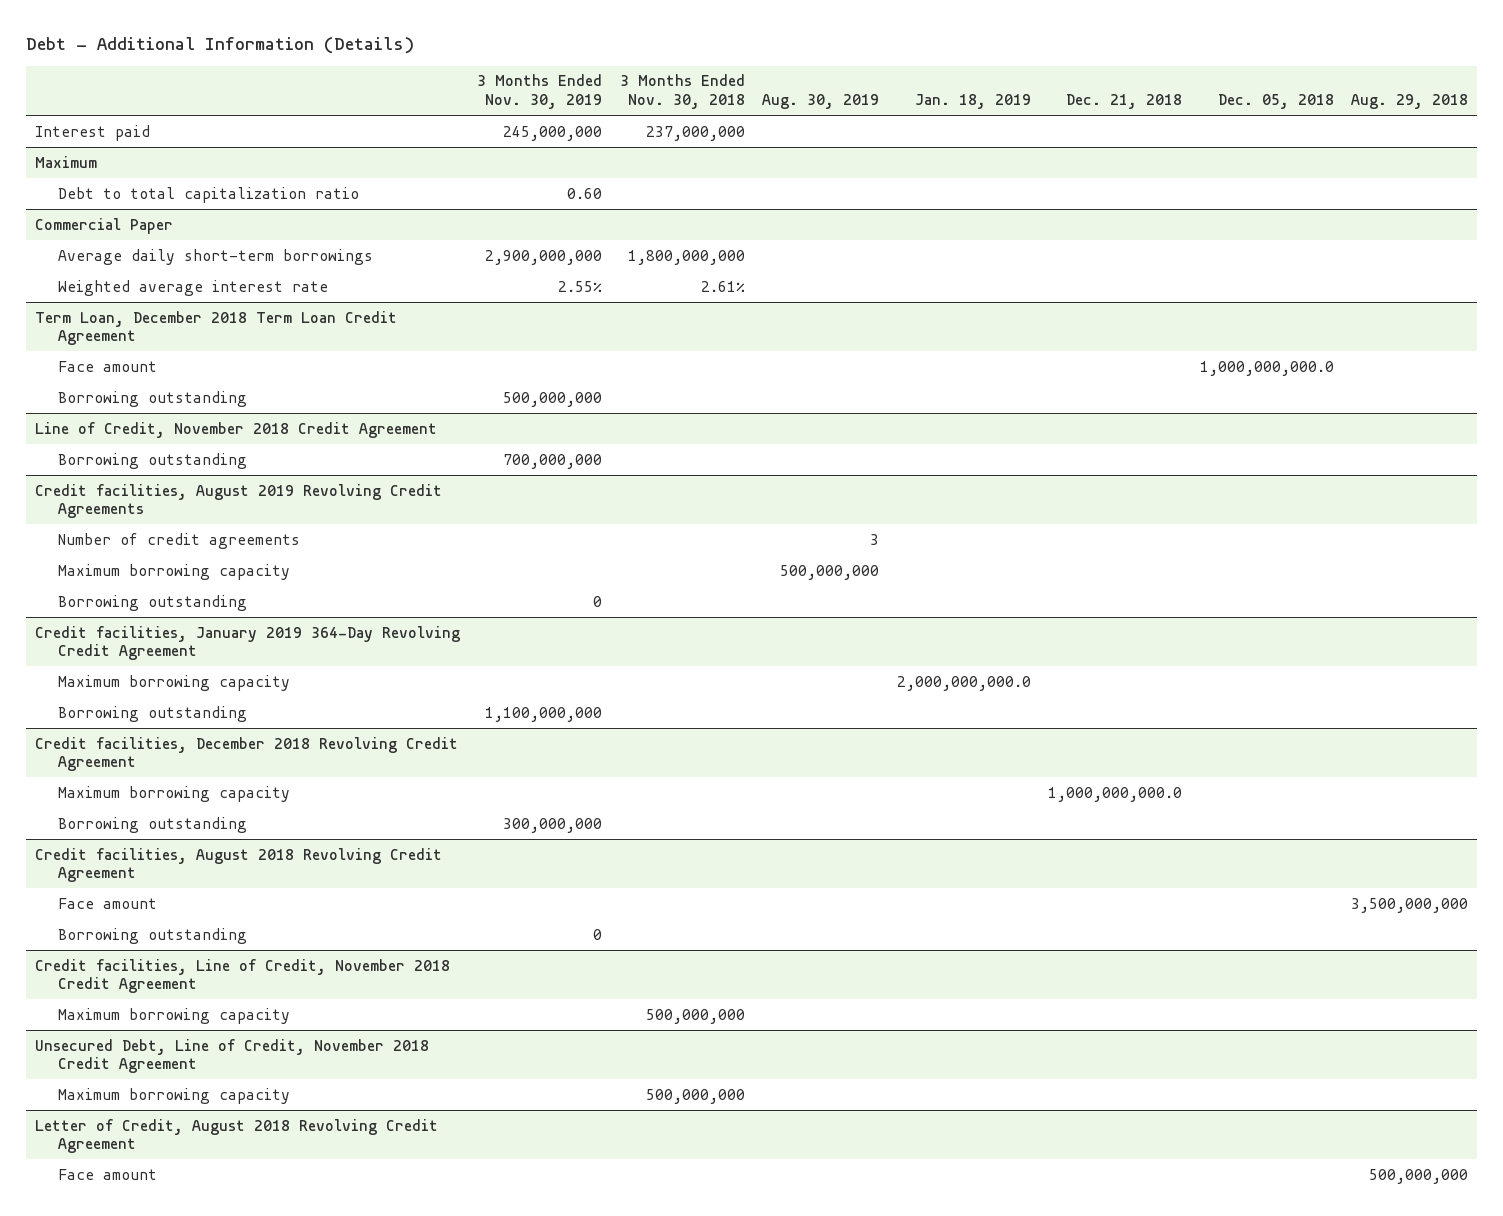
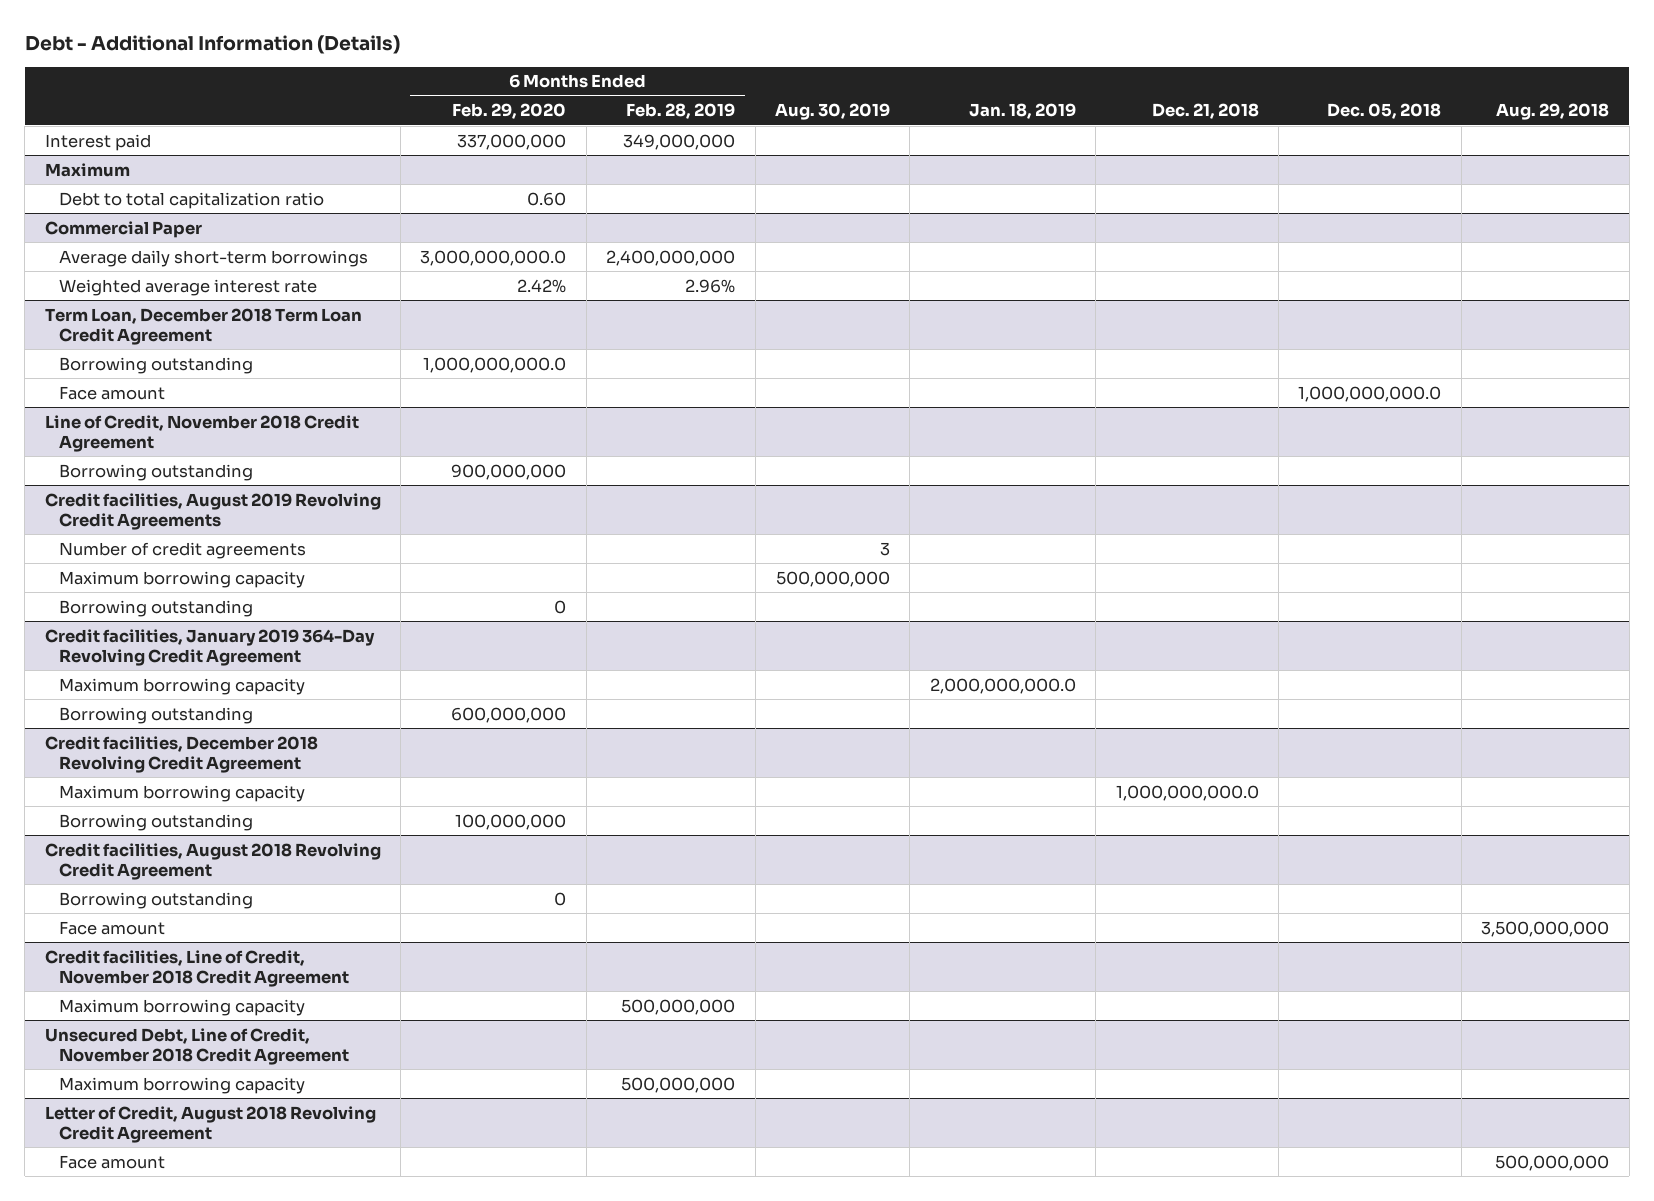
- | 3 Months Ended Nov. 30, 2019 | 3 Months Ended Nov. 30, 2018 | Aug. 30, 2019 | Jan. 18, 2019 | Dec. 21, 2018 | Dec. 05, 2018 | Aug. 29, 2018
+ | 6 Months Ended Feb. 29, 2020 | 6 Months Ended Feb. 28, 2019 | Aug. 30, 2019 | Jan. 18, 2019 | Dec. 21, 2018 | Dec. 05, 2018 | Aug. 29, 2018
@ Term Loan, December 2018 Term Loan Credit Agreement
moved down: Face amount | | | | | | 1,000,000,000.0 |
@ Credit facilities, August 2018 Revolving Credit Agreement
moved down: Face amount | | | | | | | 3,500,000,000

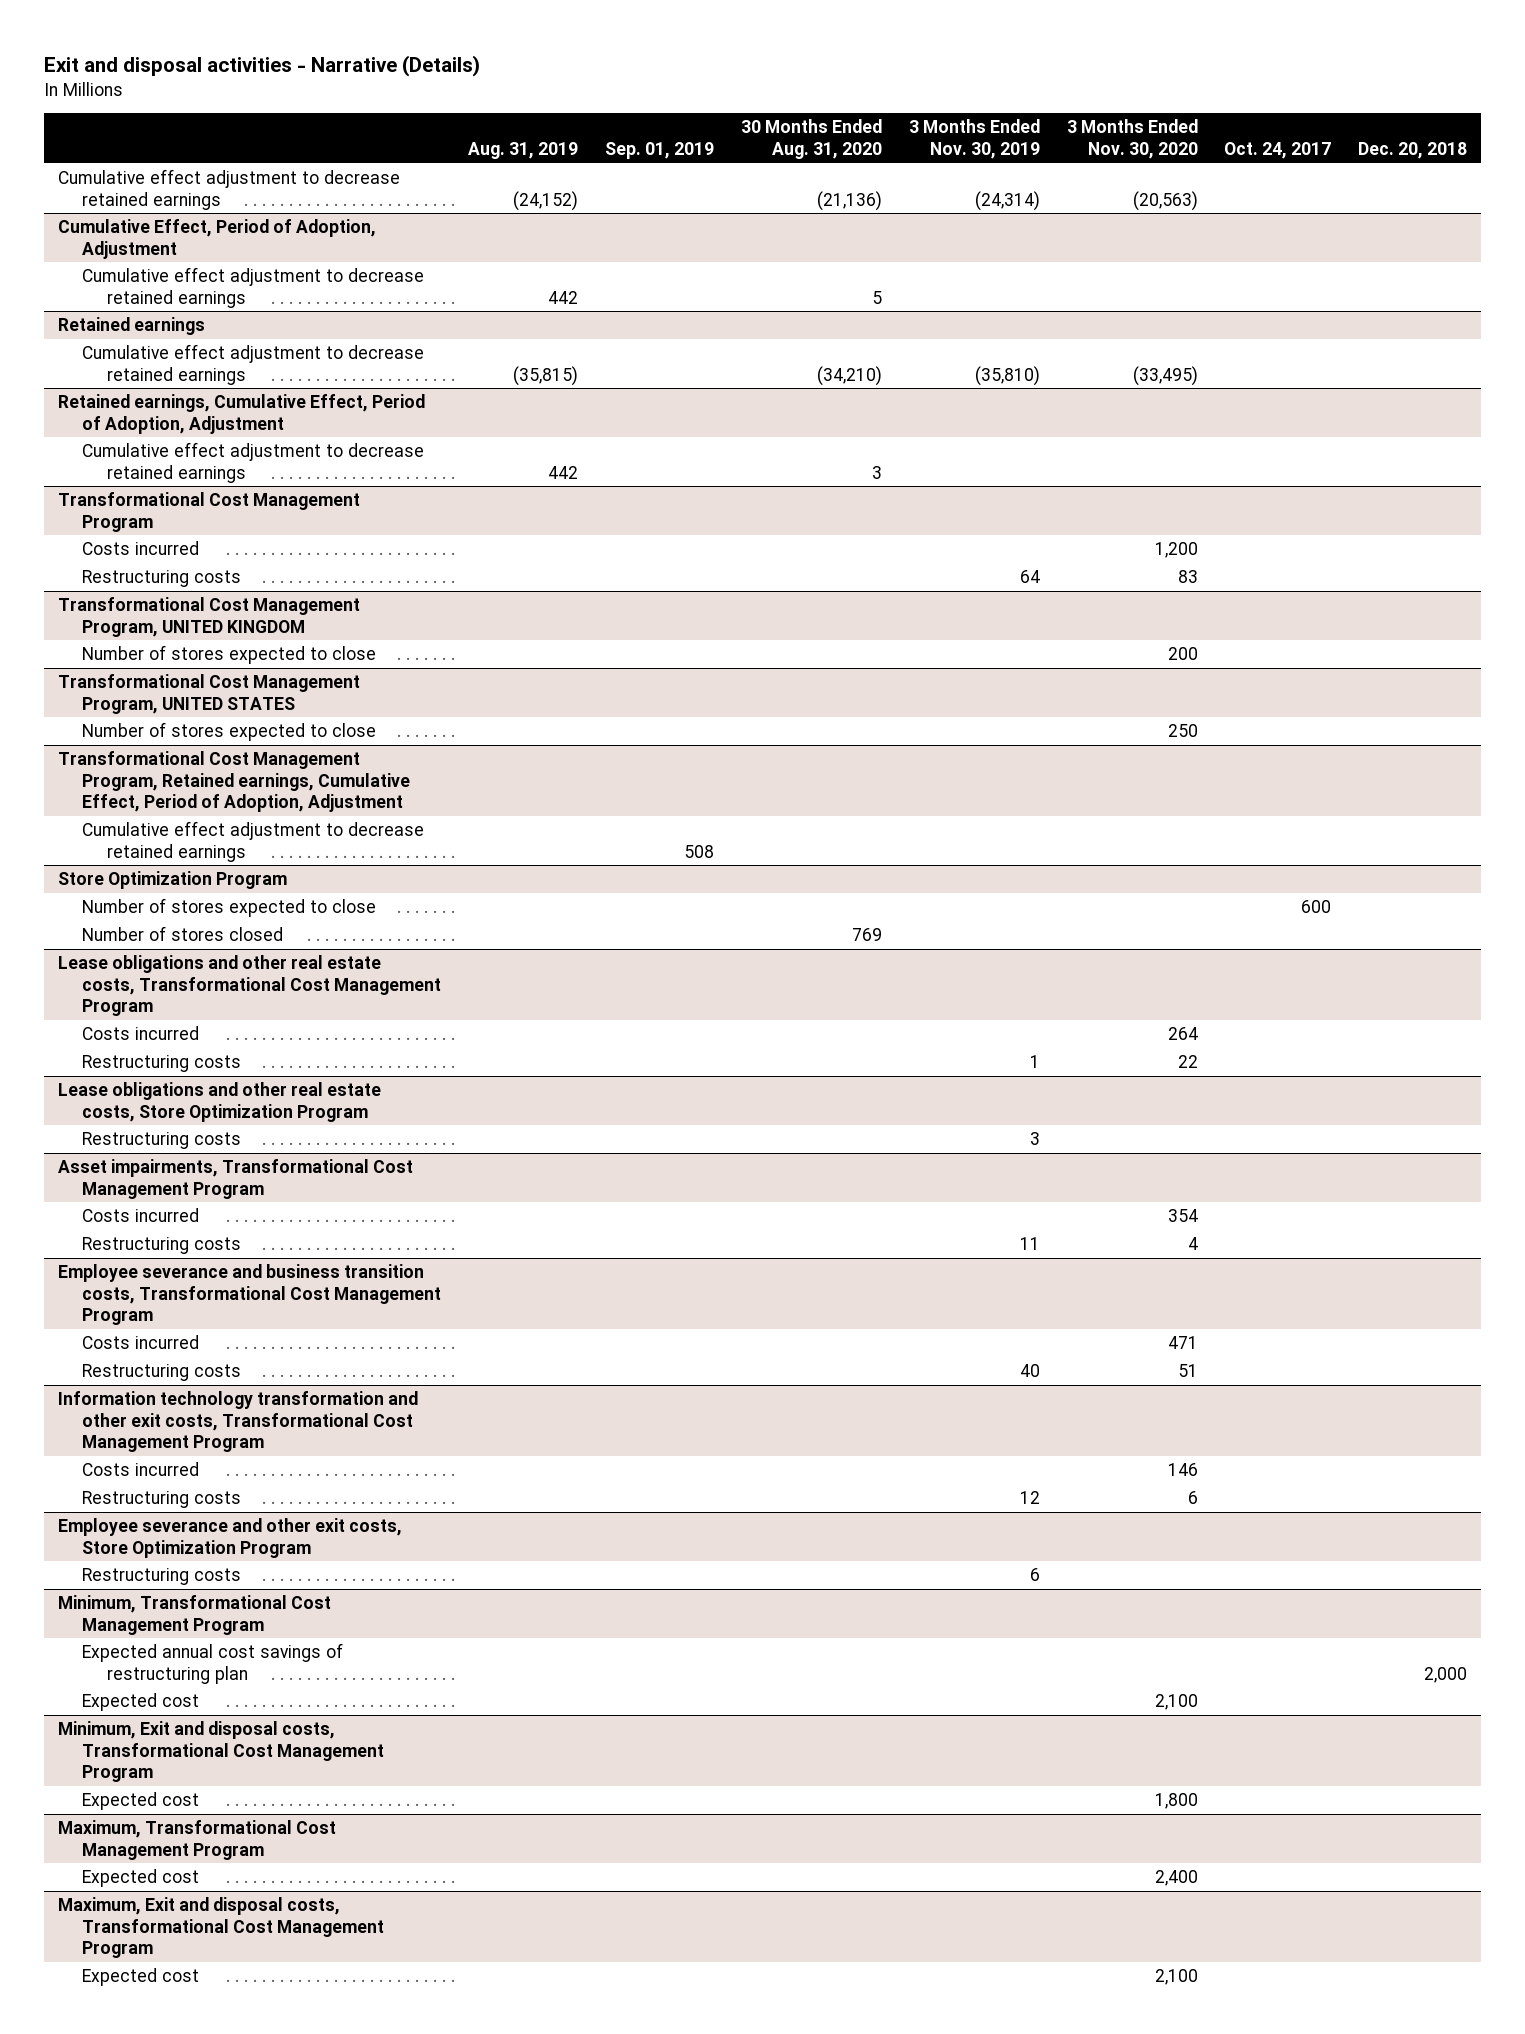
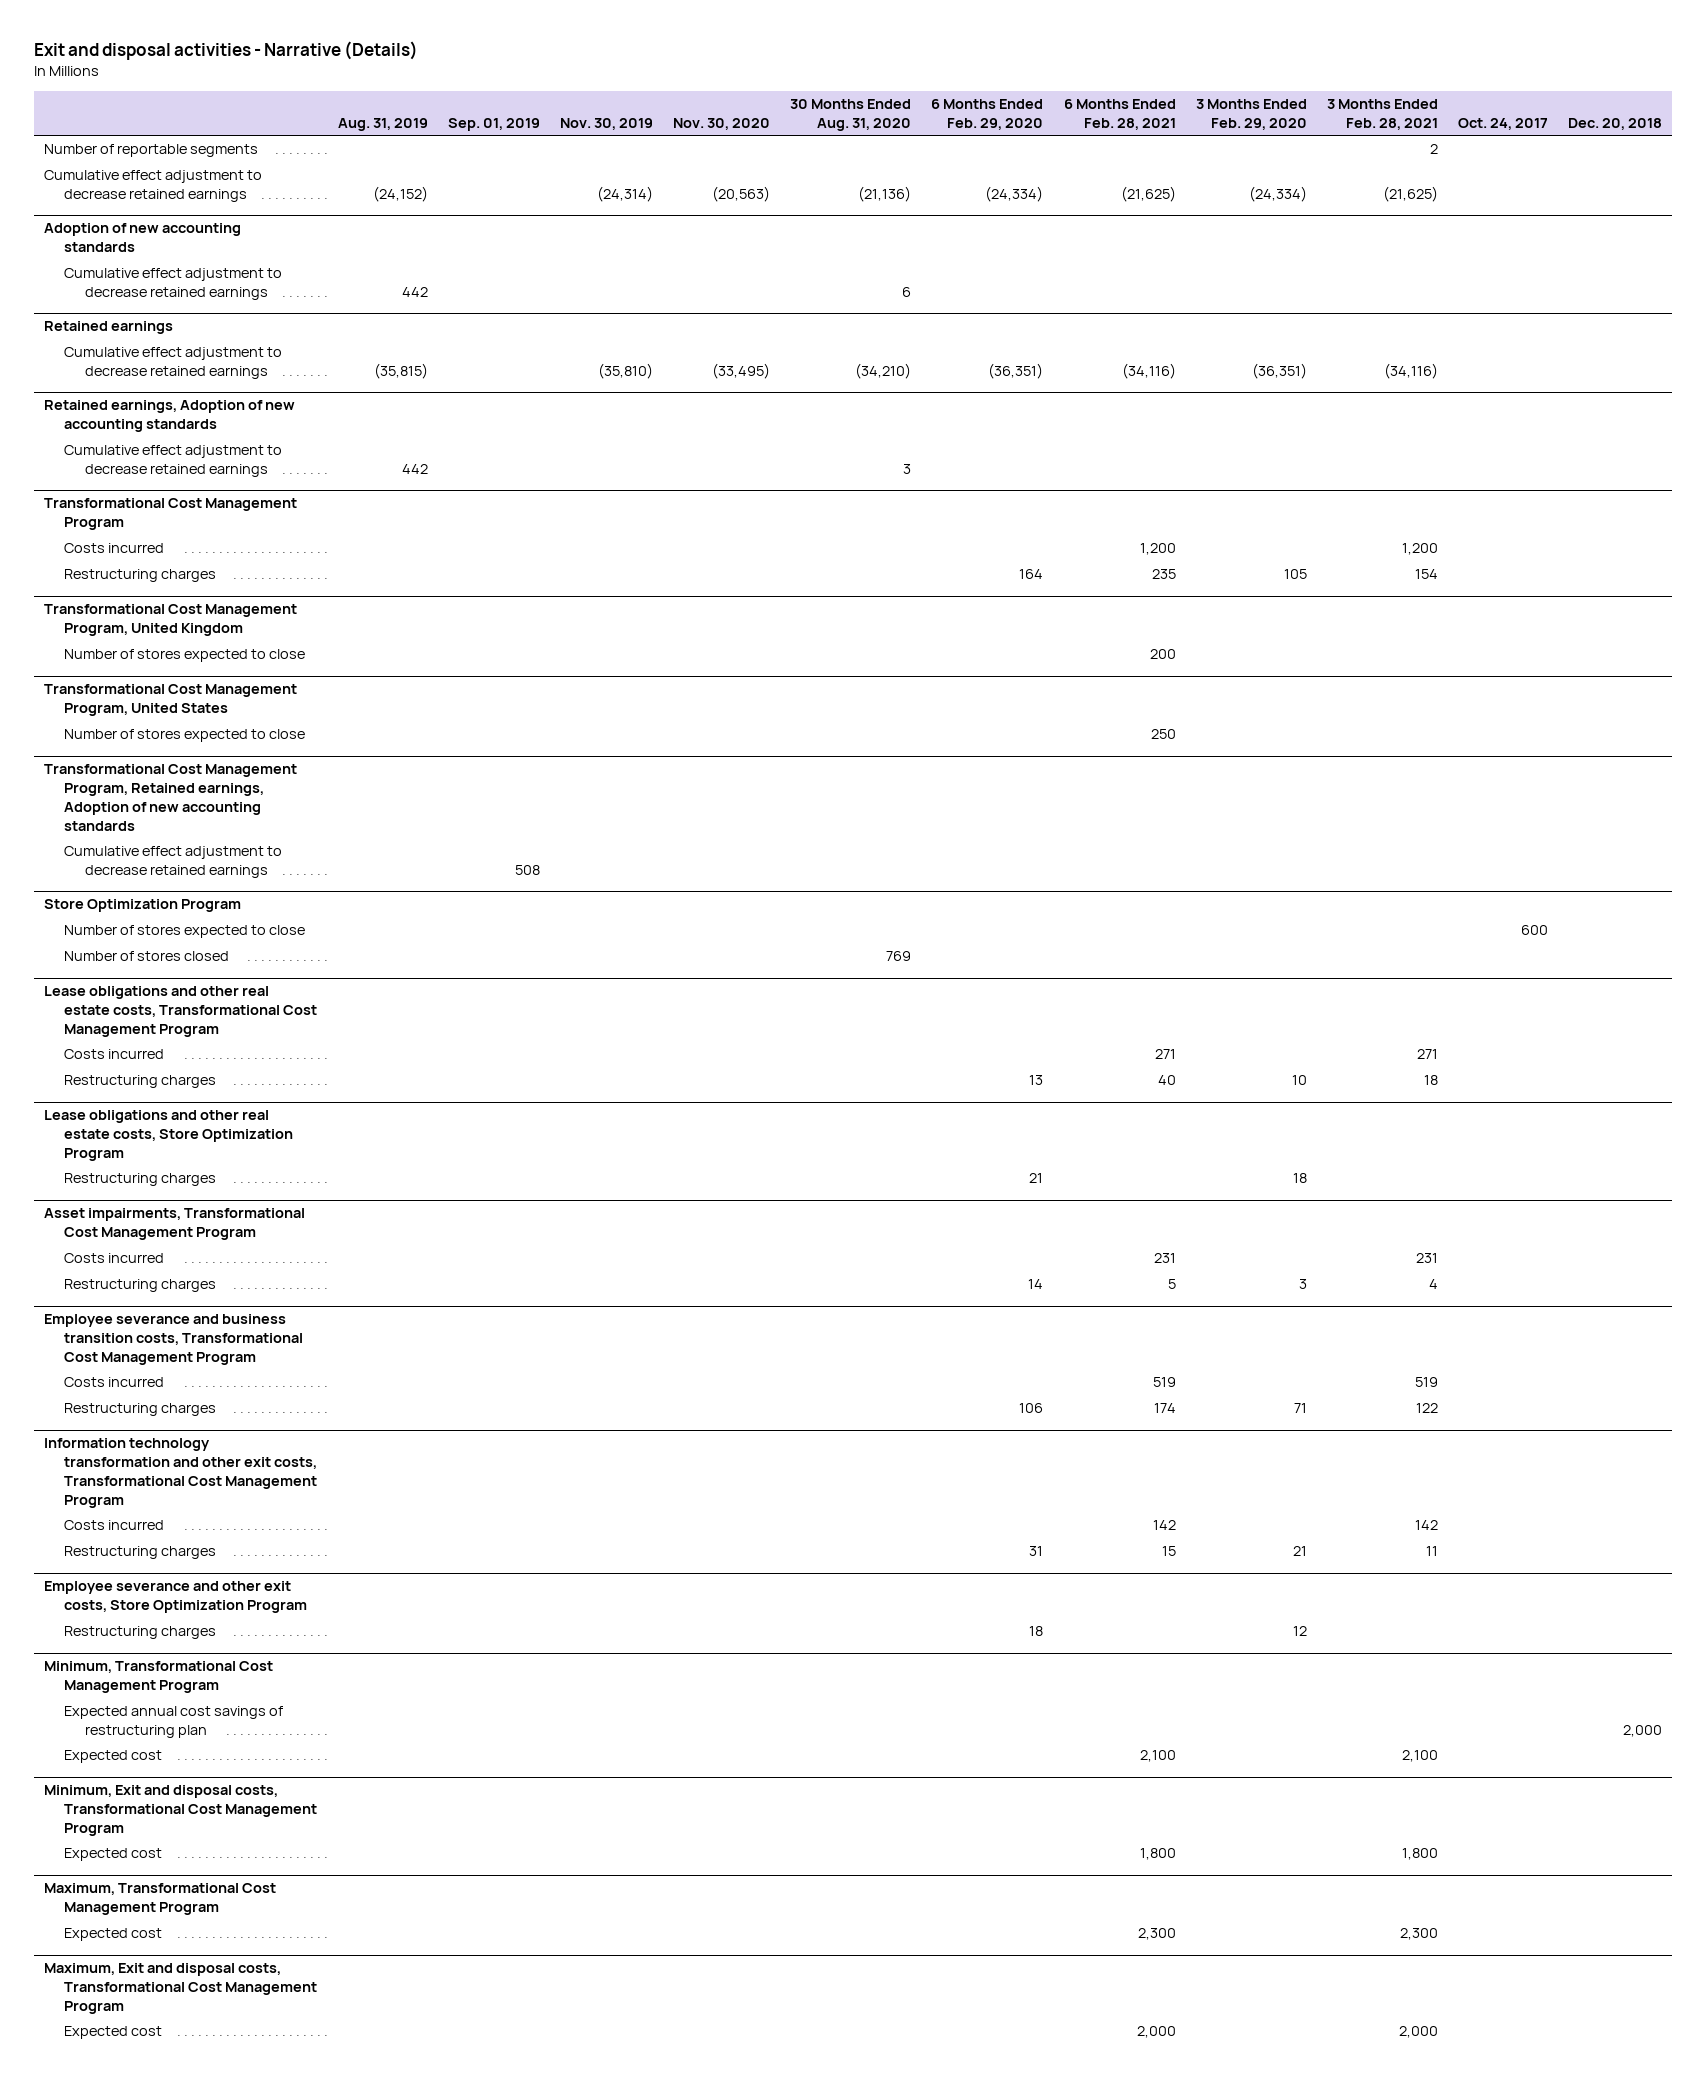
- | Aug. 31, 2019 | Sep. 01, 2019 | 30 Months Ended Aug. 31, 2020 | 3 Months Ended Nov. 30, 2019 | 3 Months Ended Nov. 30, 2020 | Oct. 24, 2017 | Dec. 20, 2018
+ | Aug. 31, 2019 | Sep. 01, 2019 | Nov. 30, 2019 | Nov. 30, 2020 | 30 Months Ended Aug. 31, 2020 | 6 Months Ended Feb. 29, 2020 | 6 Months Ended Feb. 28, 2021 | 3 Months Ended Feb. 29, 2020 | 3 Months Ended Feb. 28, 2021 | Oct. 24, 2017 | Dec. 20, 2018
+ Number of reportable segments | | | | | | | | | 2 | |
- Cumulative Effect, Period of Adoption, Adjustment
- Cumulative effect adjustment to decrease retained earnings | 442 | | 5 | | | |
+ Adoption of new accounting standards
+ Cumulative effect adjustment to decrease retained earnings | 442 | | | | 6 | | | | | |
- Retained earnings, Cumulative Effect, Period of Adoption, Adjustment
+ Retained earnings, Adoption of new accounting standards
@ Transformational Cost Management Program
- Restructuring costs | | | | 64 | 83 | |
- Transformational Cost Management Program, UNITED KINGDOM
@ Transformational Cost Management Program
+ Restructuring charges | | | | | | 164 | 235 | 105 | 154 | |
+ Transformational Cost Management Program, United Kingdom
- Transformational Cost Management Program, UNITED STATES
+ Transformational Cost Management Program, United States
- Transformational Cost Management Program, Retained earnings, Cumulative Effect, Period of Adoption, Adjustment
+ Transformational Cost Management Program, Retained earnings, Adoption of new accounting standards
@ Lease obligations and other real estate costs, Transformational Cost Management Program
- Restructuring costs | | | | 1 | 22 | |
+ Restructuring charges | | | | | | 13 | 40 | 10 | 18 | |
@ Lease obligations and other real estate costs, Store Optimization Program
- Restructuring costs | | | | 3 | | |
+ Restructuring charges | | | | | | 21 | | 18 | | |
@ Asset impairments, Transformational Cost Management Program
- Restructuring costs | | | | 11 | 4 | |
+ Restructuring charges | | | | | | 14 | 5 | 3 | 4 | |
@ Employee severance and business transition costs, Transformational Cost Management Program
- Restructuring costs | | | | 40 | 51 | |
+ Restructuring charges | | | | | | 106 | 174 | 71 | 122 | |
@ Information technology transformation and other exit costs, Transformational Cost Management Program
- Restructuring costs | | | | 12 | 6 | |
+ Restructuring charges | | | | | | 31 | 15 | 21 | 11 | |
@ Employee severance and other exit costs, Store Optimization Program
- Restructuring costs | | | | 6 | | |
+ Restructuring charges | | | | | | 18 | | 12 | | |

